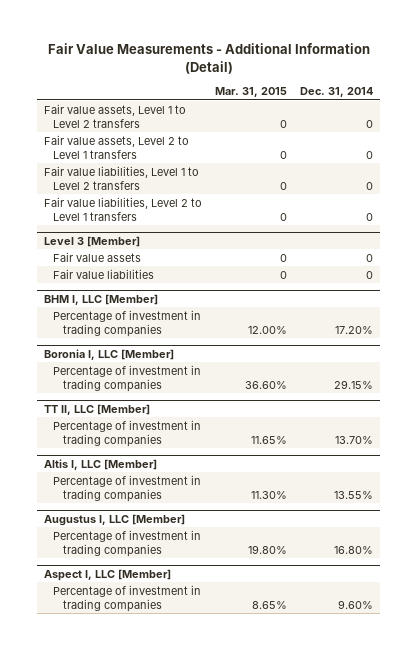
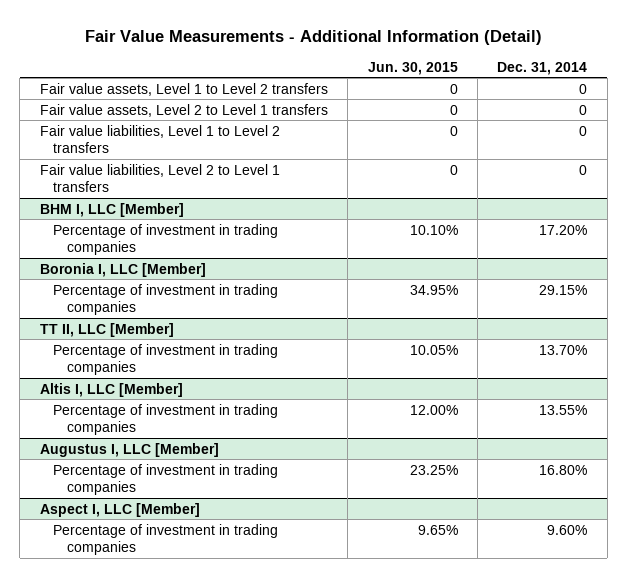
- | Mar. 31, 2015 | Dec. 31, 2014
+ | Jun. 30, 2015 | Dec. 31, 2014
- Level 3 [Member]
- Fair value assets | 0 | 0
- Fair value liabilities | 0 | 0

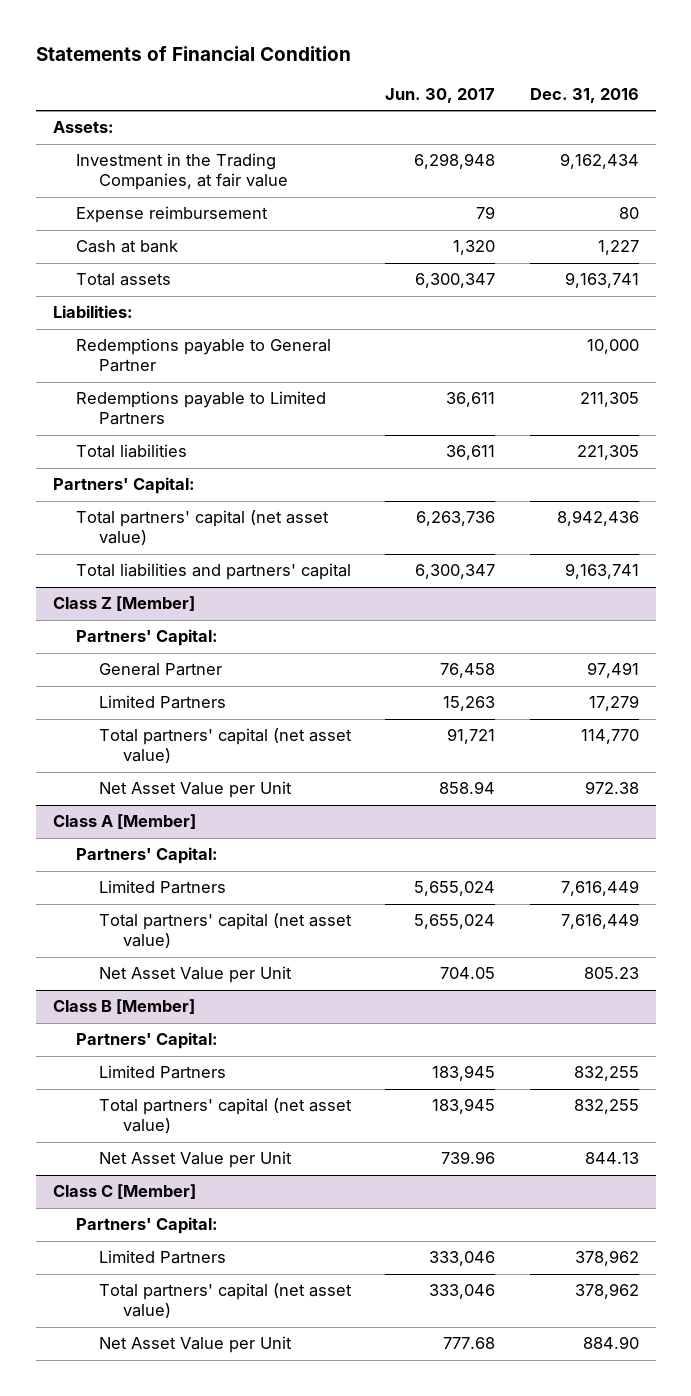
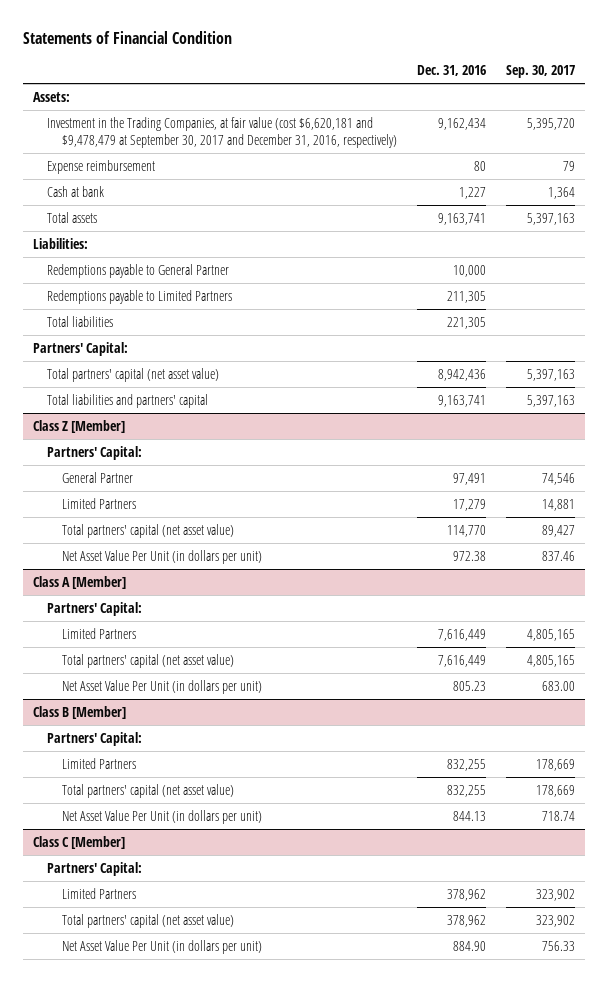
- | Jun. 30, 2017 | Dec. 31, 2016
+ | Dec. 31, 2016 | Sep. 30, 2017
- Investment in the Trading Companies, at fair value | 6,298,948 | 9,162,434
+ Investment in the Trading Companies, at fair value (cost $6,620,181 and $9,478,479 at September 30, 2017 and December 31, 2016, respectively) | 9,162,434 | 5,395,720
@ Class Z [Member]
- Net Asset Value per Unit | 858.94 | 972.38
+ Net Asset Value Per Unit (in dollars per unit) | 972.38 | 837.46
@ Class A [Member]
- Net Asset Value per Unit | 704.05 | 805.23
+ Net Asset Value Per Unit (in dollars per unit) | 805.23 | 683.00
@ Class B [Member]
- Net Asset Value per Unit | 739.96 | 844.13
+ Net Asset Value Per Unit (in dollars per unit) | 844.13 | 718.74
@ Class C [Member]
- Net Asset Value per Unit | 777.68 | 884.90
+ Net Asset Value Per Unit (in dollars per unit) | 884.90 | 756.33

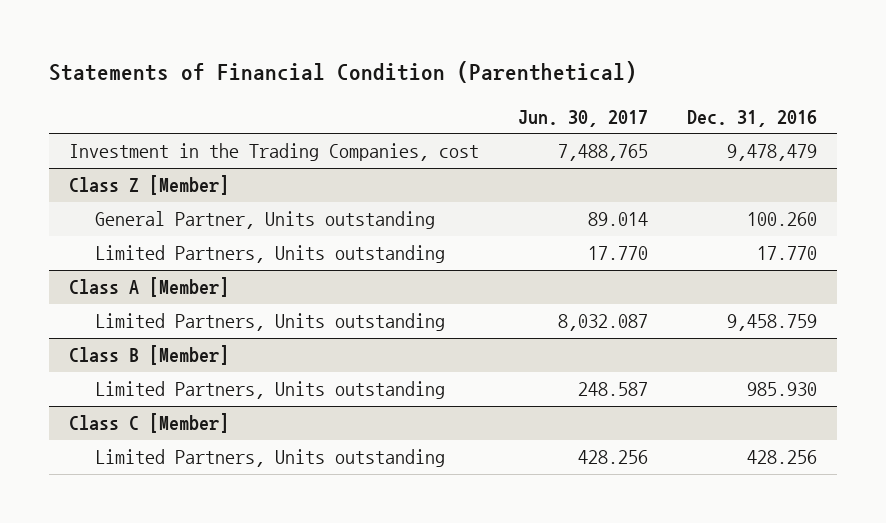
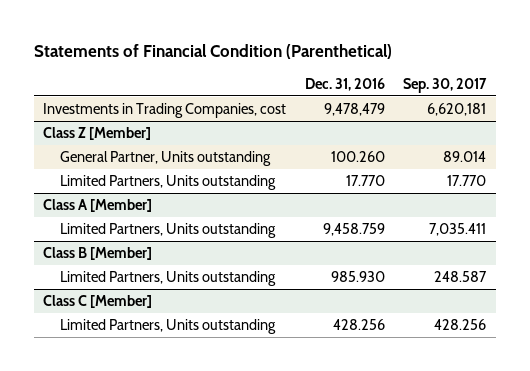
- | Jun. 30, 2017 | Dec. 31, 2016
+ | Dec. 31, 2016 | Sep. 30, 2017
- Investment in the Trading Companies, cost | 7,488,765 | 9,478,479
+ Investments in Trading Companies, cost | 9,478,479 | 6,620,181

